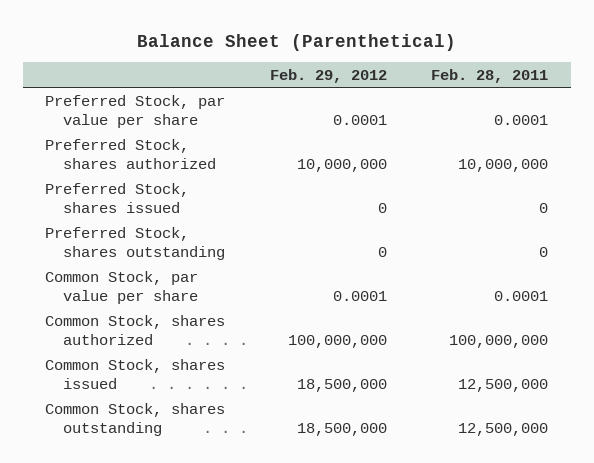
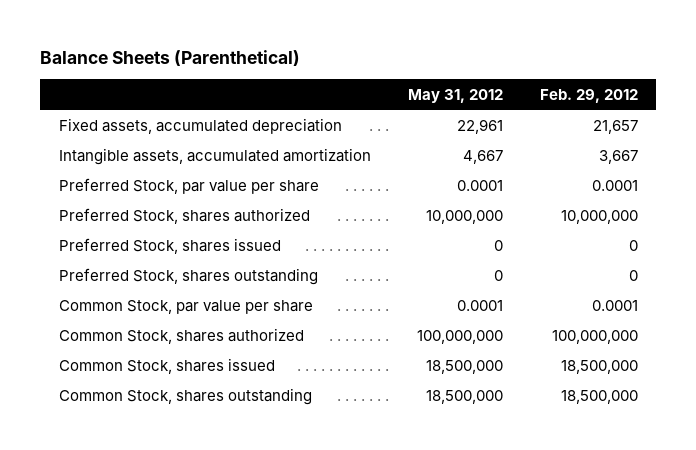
- Balance Sheet (Parenthetical)
+ Balance Sheets (Parenthetical)
- | Feb. 29, 2012 | Feb. 28, 2011
+ | May 31, 2012 | Feb. 29, 2012
+ Fixed assets, accumulated depreciation | 22,961 | 21,657
+ Intangible assets, accumulated amortization | 4,667 | 3,667

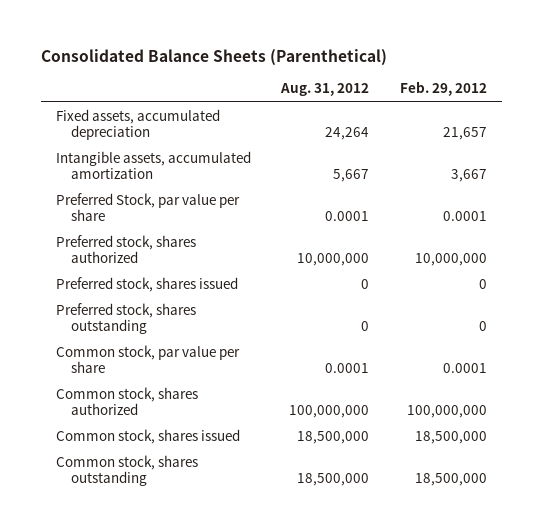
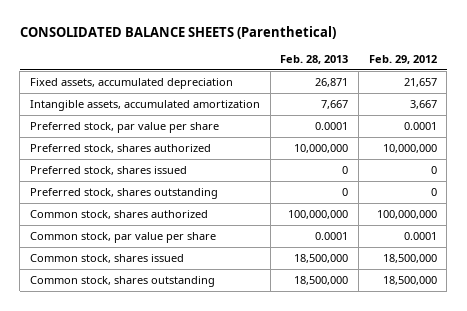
- Consolidated Balance Sheets (Parenthetical)
+ CONSOLIDATED BALANCE SHEETS (Parenthetical)
- | Aug. 31, 2012 | Feb. 29, 2012
+ | Feb. 28, 2013 | Feb. 29, 2012
- Preferred Stock, par value per share | 0.0001 | 0.0001
+ Preferred stock, par value per share | 0.0001 | 0.0001
moved down: Common stock, par value per share | 0.0001 | 0.0001

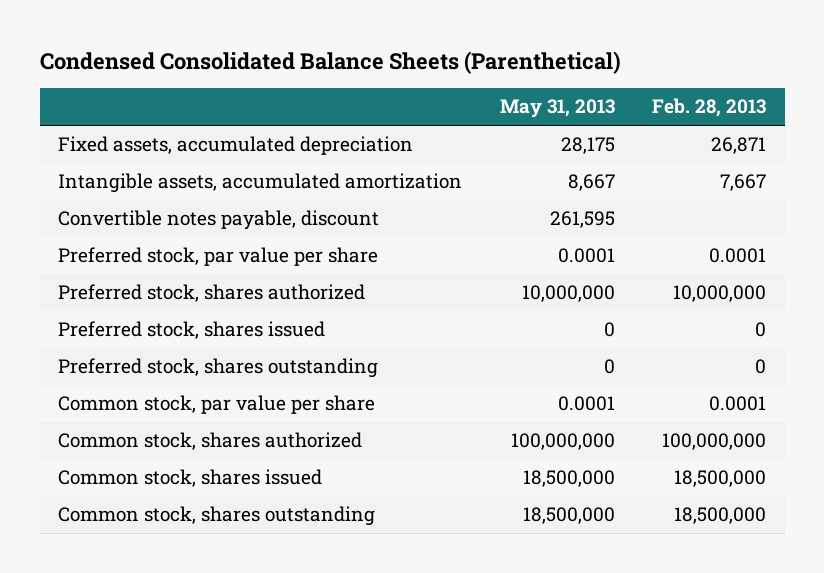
- CONSOLIDATED BALANCE SHEETS (Parenthetical)
+ Condensed Consolidated Balance Sheets (Parenthetical)
- | Feb. 28, 2013 | Feb. 29, 2012
+ | May 31, 2013 | Feb. 28, 2013
+ Convertible notes payable, discount | 261,595 |
moved down: Common stock, shares authorized | 100,000,000 | 100,000,000

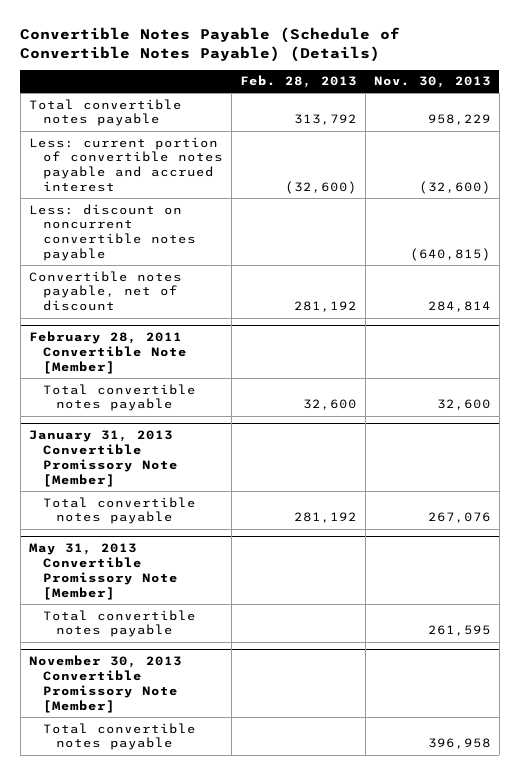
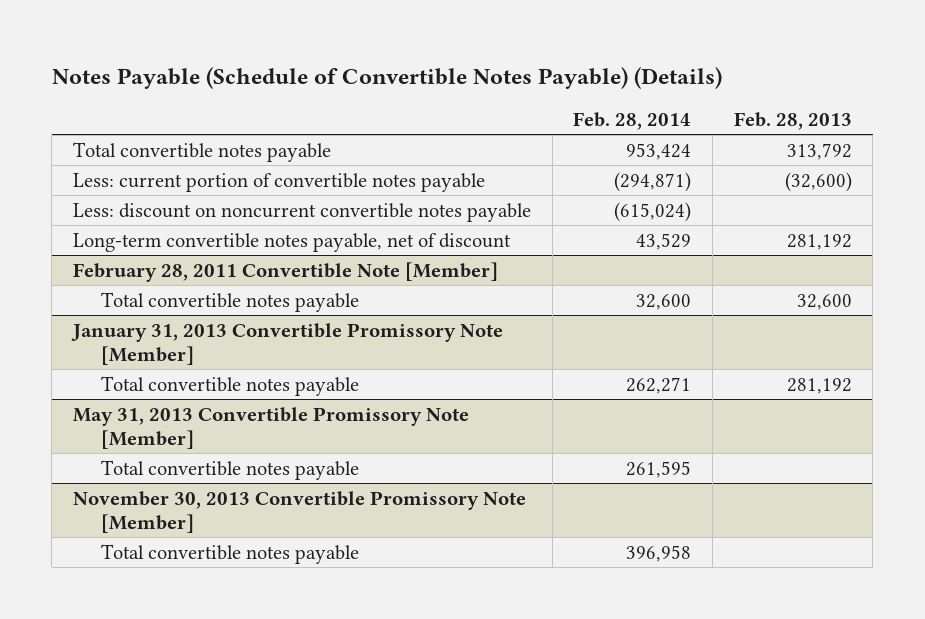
- Convertible Notes Payable (Schedule of Convertible Notes Payable) (Details)
+ Notes Payable (Schedule of Convertible Notes Payable) (Details)
- | Feb. 28, 2013 | Nov. 30, 2013
+ | Feb. 28, 2014 | Feb. 28, 2013
- Less: current portion of convertible notes payable and accrued interest | (32,600) | (32,600)
+ Less: current portion of convertible notes payable | (294,871) | (32,600)
- Convertible notes payable, net of discount | 281,192 | 284,814
+ Long-term convertible notes payable, net of discount | 43,529 | 281,192

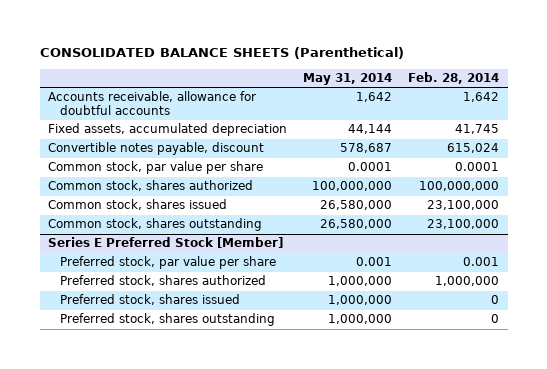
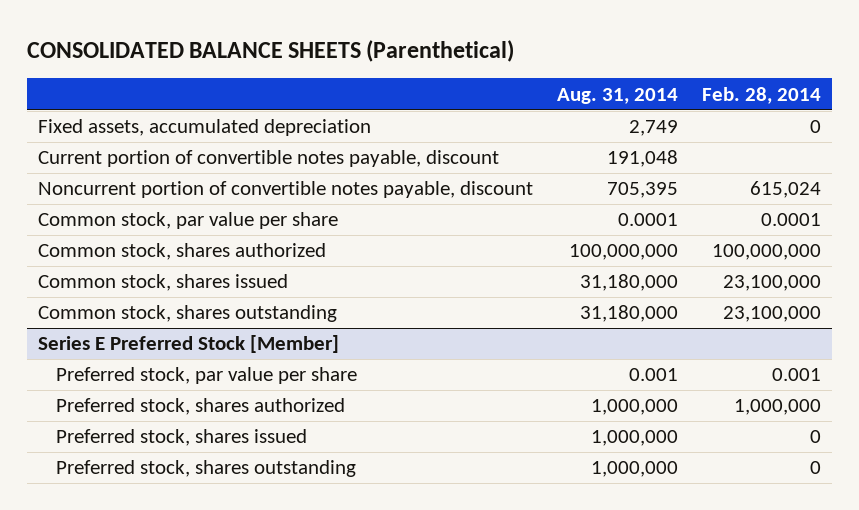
- | May 31, 2014 | Feb. 28, 2014
+ | Aug. 31, 2014 | Feb. 28, 2014
- Accounts receivable, allowance for doubtful accounts | 1,642 | 1,642
- Fixed assets, accumulated depreciation | 44,144 | 41,745
- Convertible notes payable, discount | 578,687 | 615,024
+ Fixed assets, accumulated depreciation | 2,749 | 0
+ Current portion of convertible notes payable, discount | 191,048 |
+ Noncurrent portion of convertible notes payable, discount | 705,395 | 615,024

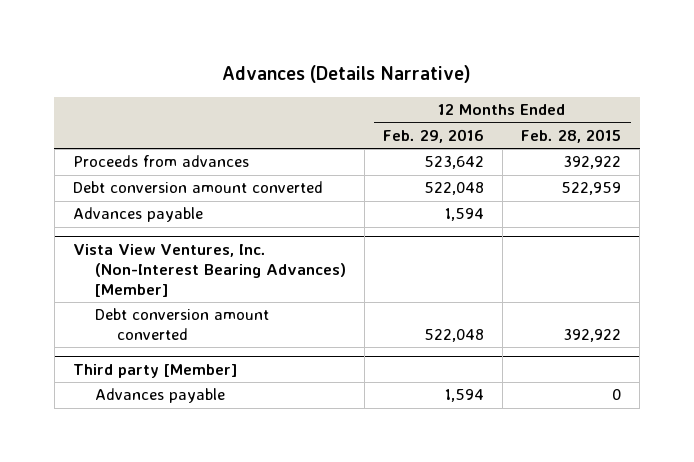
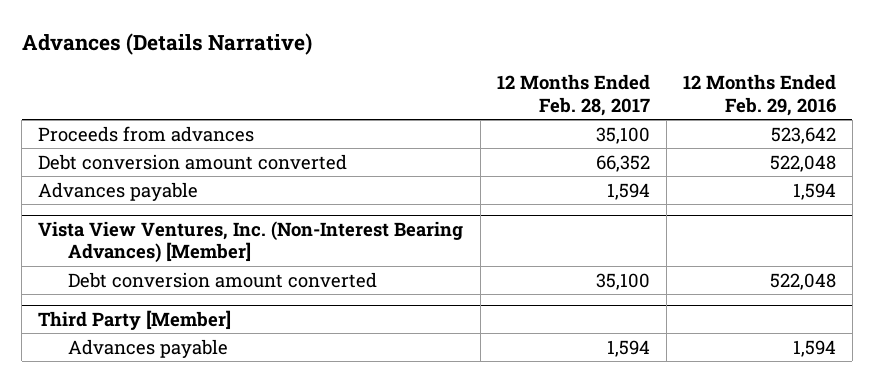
- | 12 Months Ended Feb. 29, 2016 | 12 Months Ended Feb. 28, 2015
+ | 12 Months Ended Feb. 28, 2017 | 12 Months Ended Feb. 29, 2016
- Third party [Member]
+ Third Party [Member]

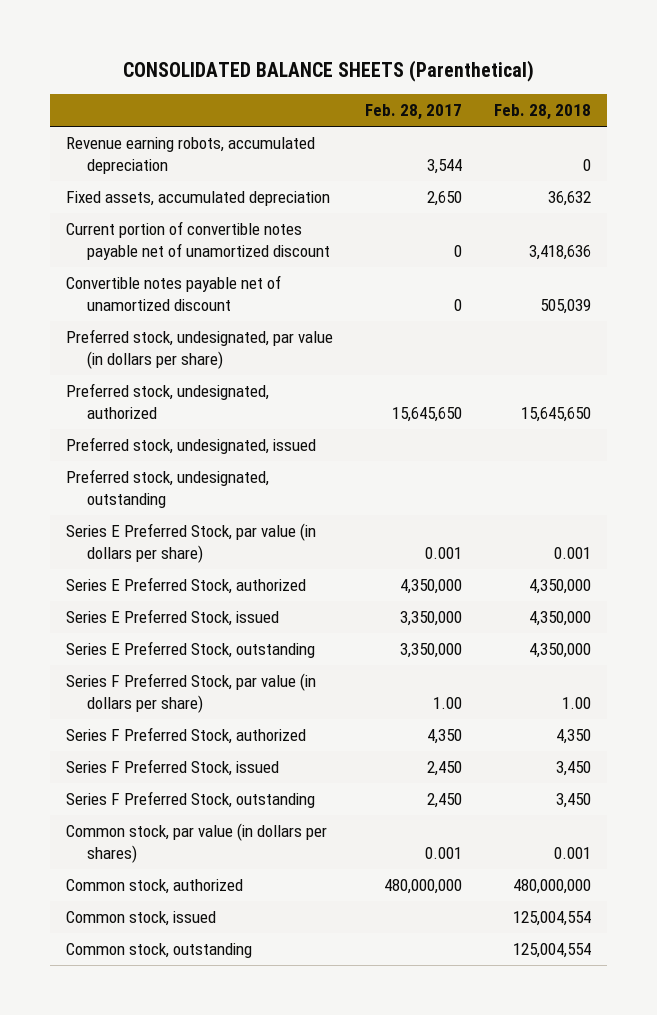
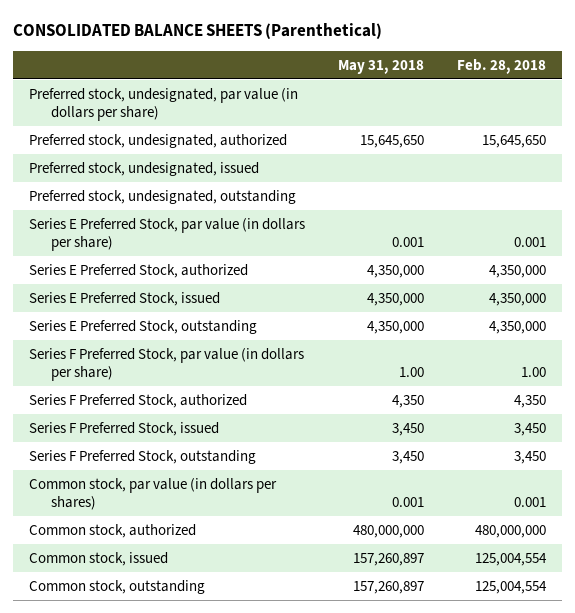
- | Feb. 28, 2017 | Feb. 28, 2018
+ | May 31, 2018 | Feb. 28, 2018
- Revenue earning robots, accumulated depreciation | 3,544 | 0
- Fixed assets, accumulated depreciation | 2,650 | 36,632
- Current portion of convertible notes payable net of unamortized discount | 0 | 3,418,636
- Convertible notes payable net of unamortized discount | 0 | 505,039

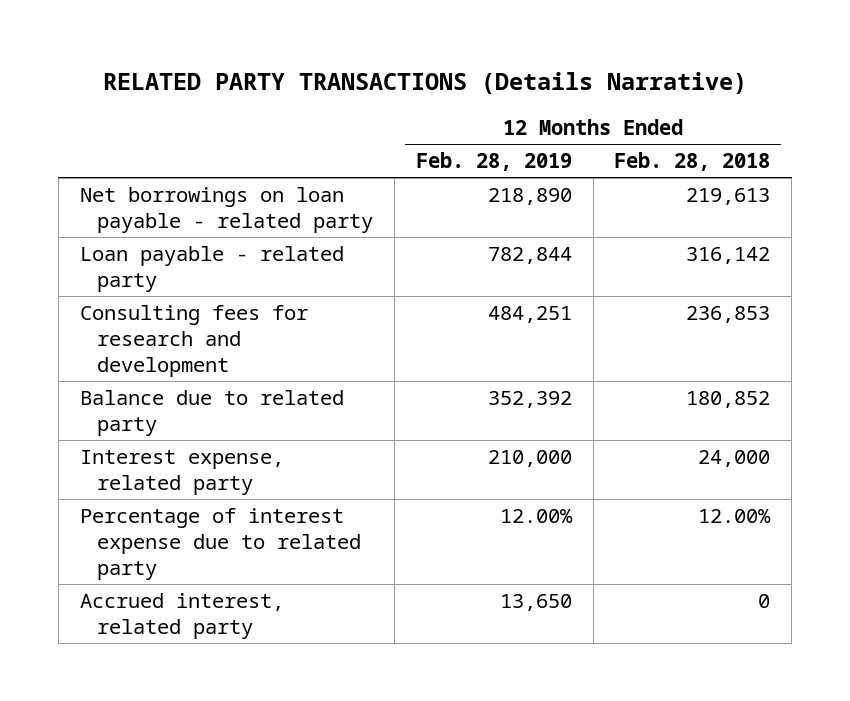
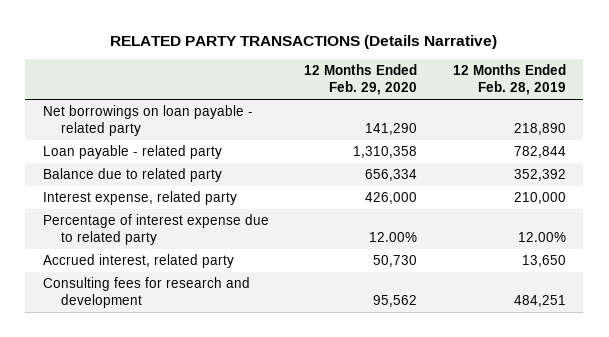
- | 12 Months Ended Feb. 28, 2019 | 12 Months Ended Feb. 28, 2018
+ | 12 Months Ended Feb. 29, 2020 | 12 Months Ended Feb. 28, 2019
moved down: Consulting fees for research and development | 95,562 | 484,251

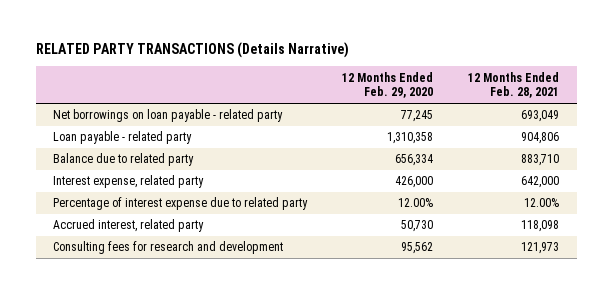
- | 12 Months Ended Feb. 29, 2020 | 12 Months Ended Feb. 28, 2019
+ | 12 Months Ended Feb. 29, 2020 | 12 Months Ended Feb. 28, 2021
- Net borrowings on loan payable - related party | 141,290 | 218,890
+ Net borrowings on loan payable - related party | 77,245 | 693,049

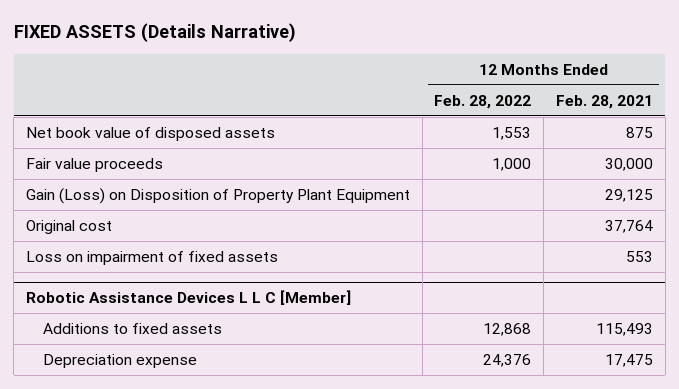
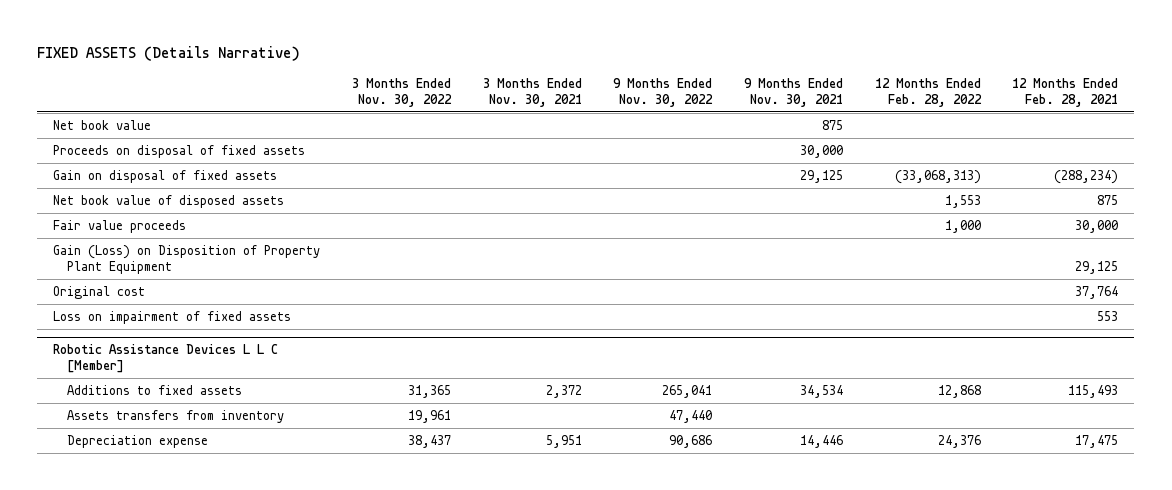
- | 12 Months Ended Feb. 28, 2022 | 12 Months Ended Feb. 28, 2021
+ | 3 Months Ended Nov. 30, 2022 | 3 Months Ended Nov. 30, 2021 | 9 Months Ended Nov. 30, 2022 | 9 Months Ended Nov. 30, 2021 | 12 Months Ended Feb. 28, 2022 | 12 Months Ended Feb. 28, 2021
+ Net book value | | | | 875 | |
+ Proceeds on disposal of fixed assets | | | | 30,000 | |
+ Gain on disposal of fixed assets | | | | 29,125 | (33,068,313) | (288,234)
@ Robotic Assistance Devices L L C [Member]
+ Assets transfers from inventory | 19,961 | | 47,440 | | |

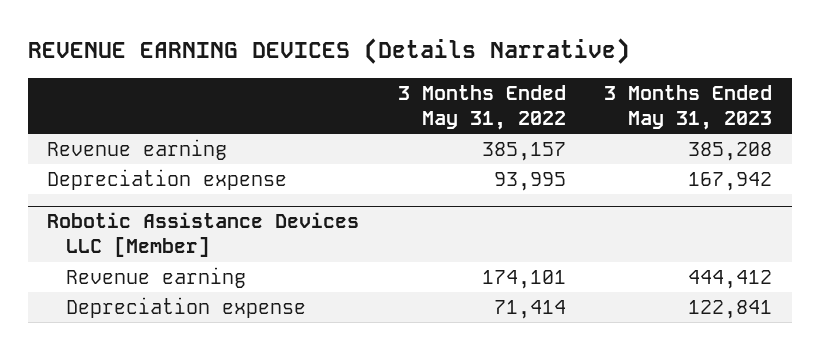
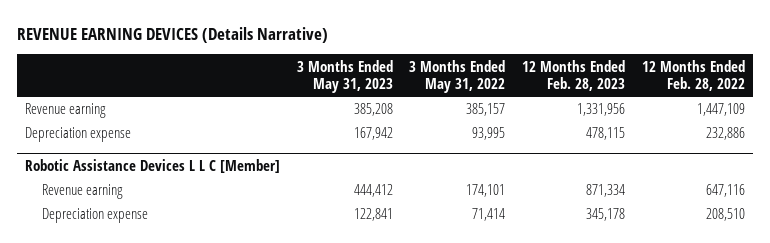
- | 3 Months Ended May 31, 2022 | 3 Months Ended May 31, 2023
+ | 3 Months Ended May 31, 2023 | 3 Months Ended May 31, 2022 | 12 Months Ended Feb. 28, 2023 | 12 Months Ended Feb. 28, 2022
- Robotic Assistance Devices LLC [Member]
+ Robotic Assistance Devices L L C [Member]

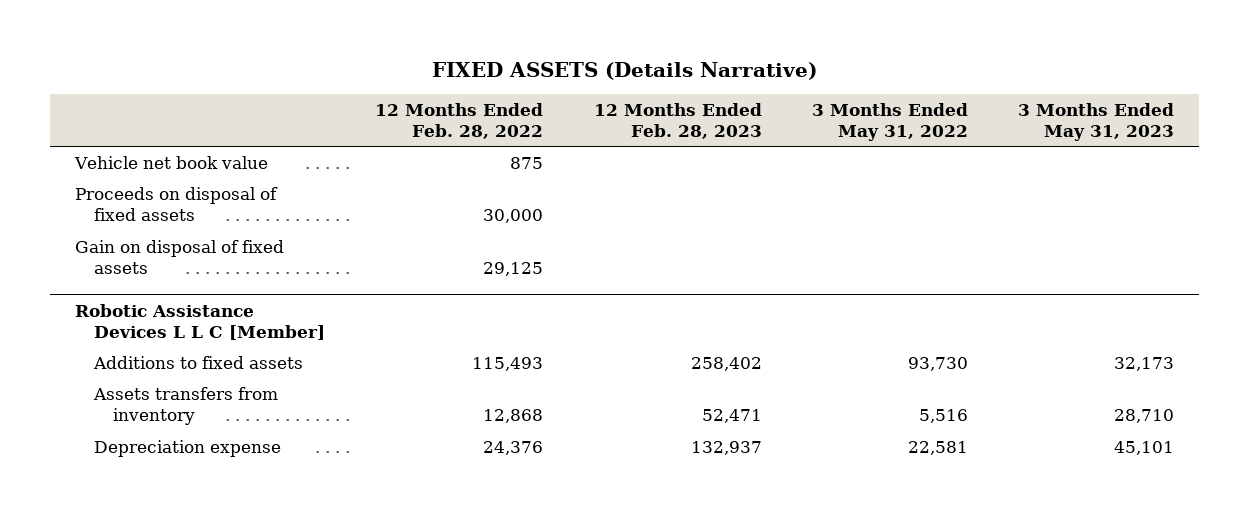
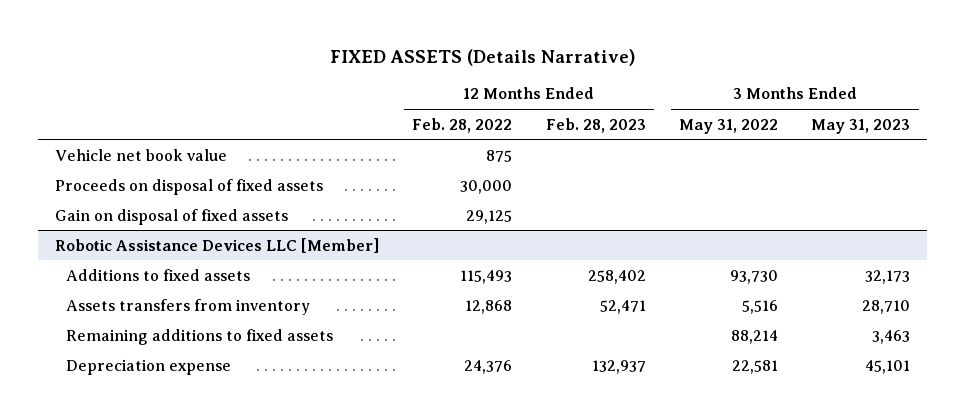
- Robotic Assistance Devices L L C [Member]
+ Robotic Assistance Devices LLC [Member]
+ Remaining additions to fixed assets | | | 88,214 | 3,463

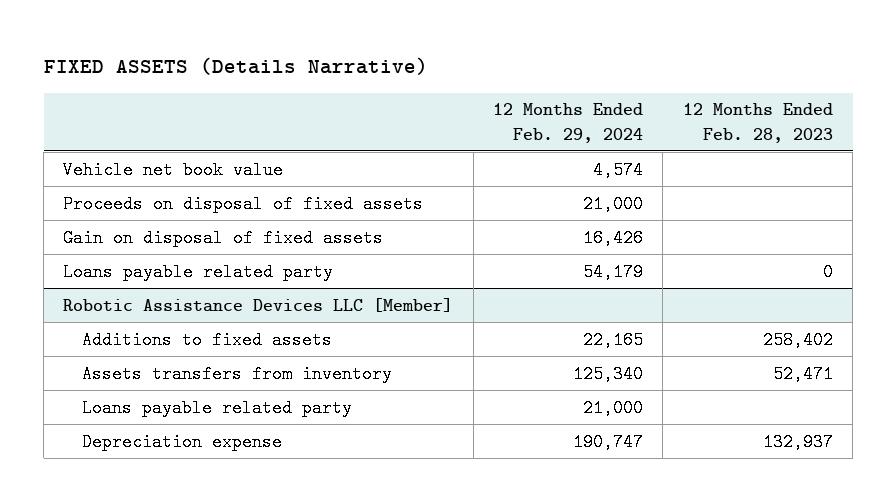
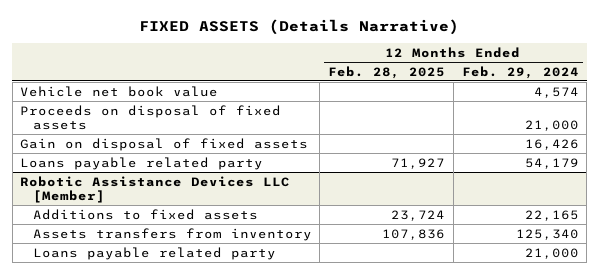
- | 12 Months Ended Feb. 29, 2024 | 12 Months Ended Feb. 28, 2023
+ | 12 Months Ended Feb. 28, 2025 | 12 Months Ended Feb. 29, 2024
@ Robotic Assistance Devices LLC [Member]
- Depreciation expense | 190,747 | 132,937

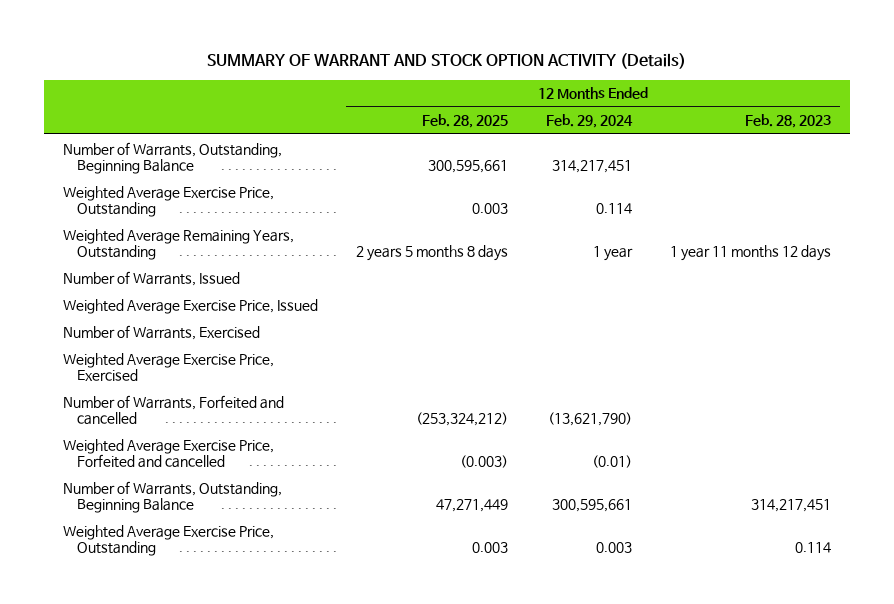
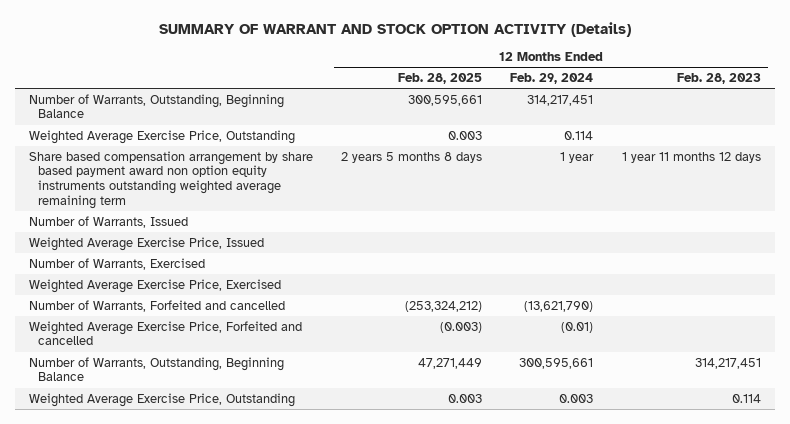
- Weighted Average Remaining Years, Outstanding | 2 years 5 months 8 days | 1 year | 1 year 11 months 12 days
+ Share based compensation arrangement by share based payment award non option equity instruments outstanding weighted average remaining term | 2 years 5 months 8 days | 1 year | 1 year 11 months 12 days

